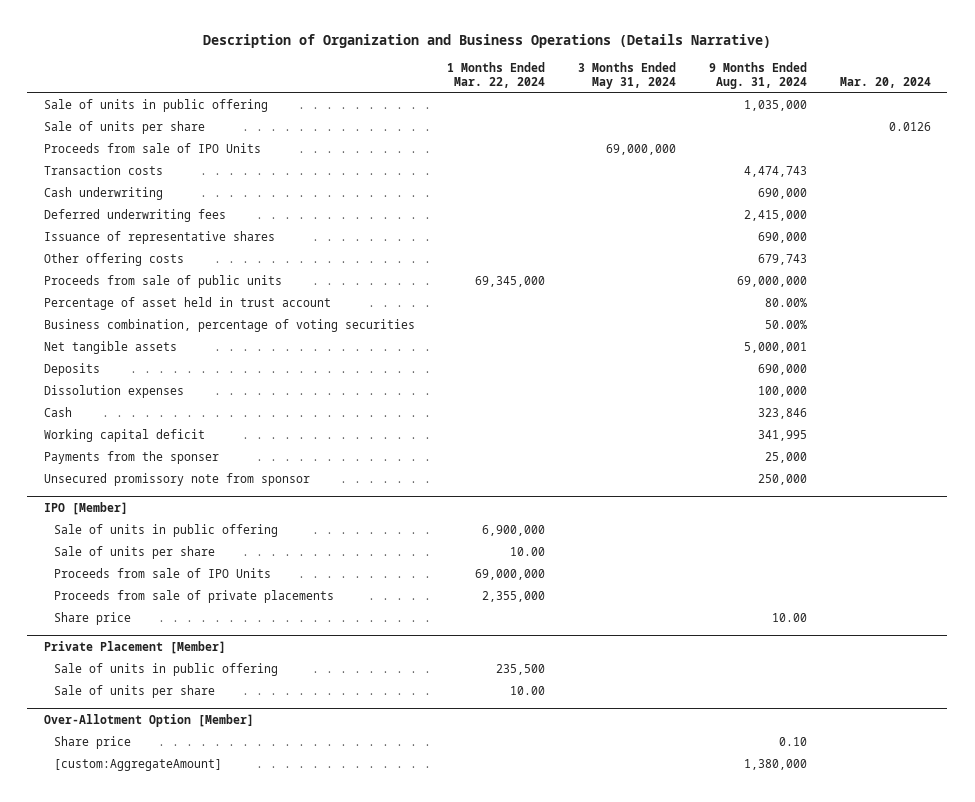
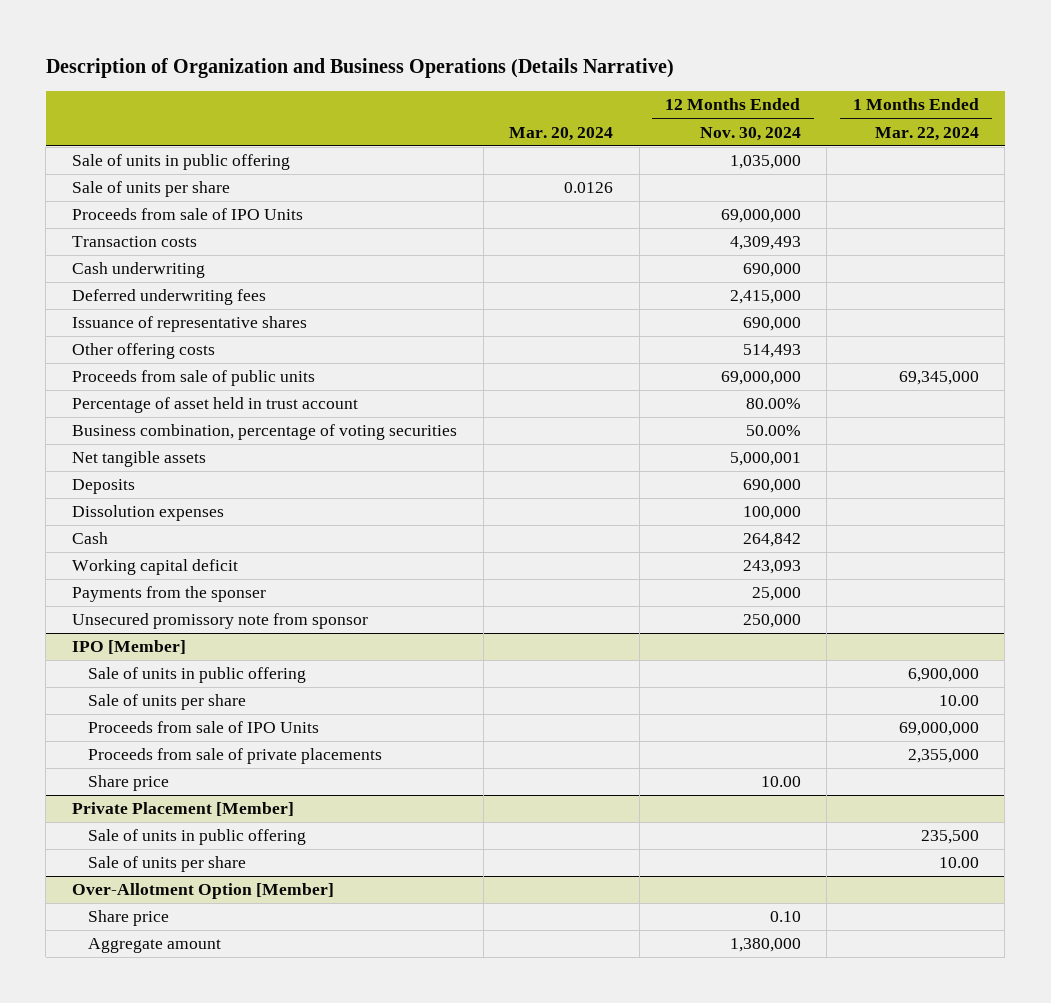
- | 1 Months Ended Mar. 22, 2024 | 3 Months Ended May 31, 2024 | 9 Months Ended Aug. 31, 2024 | Mar. 20, 2024
+ | Mar. 20, 2024 | 12 Months Ended Nov. 30, 2024 | 1 Months Ended Mar. 22, 2024
@ Over-Allotment Option [Member]
- [custom:AggregateAmount] | | | 1,380,000 |
+ Aggregate amount | | 1,380,000 |

